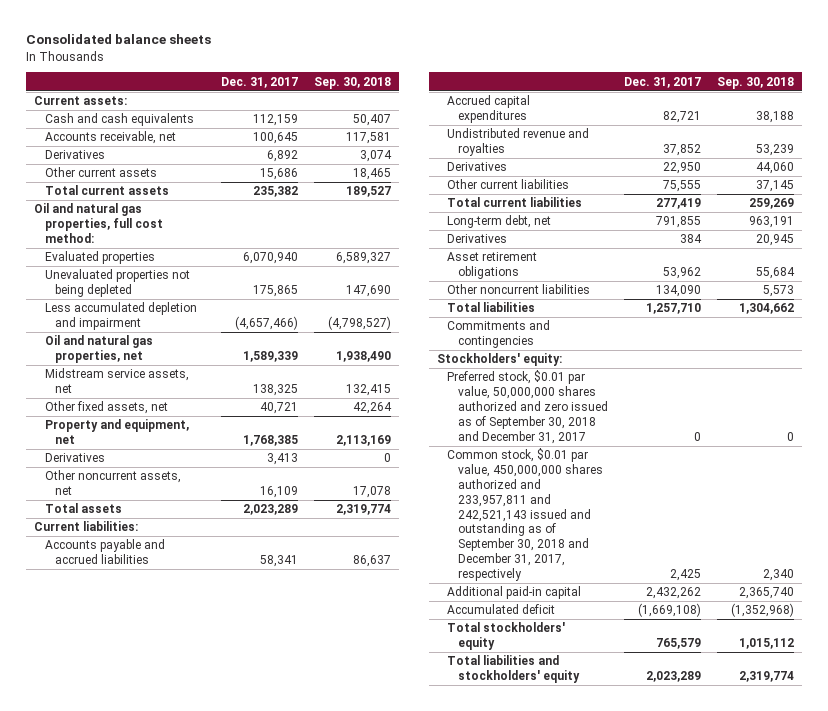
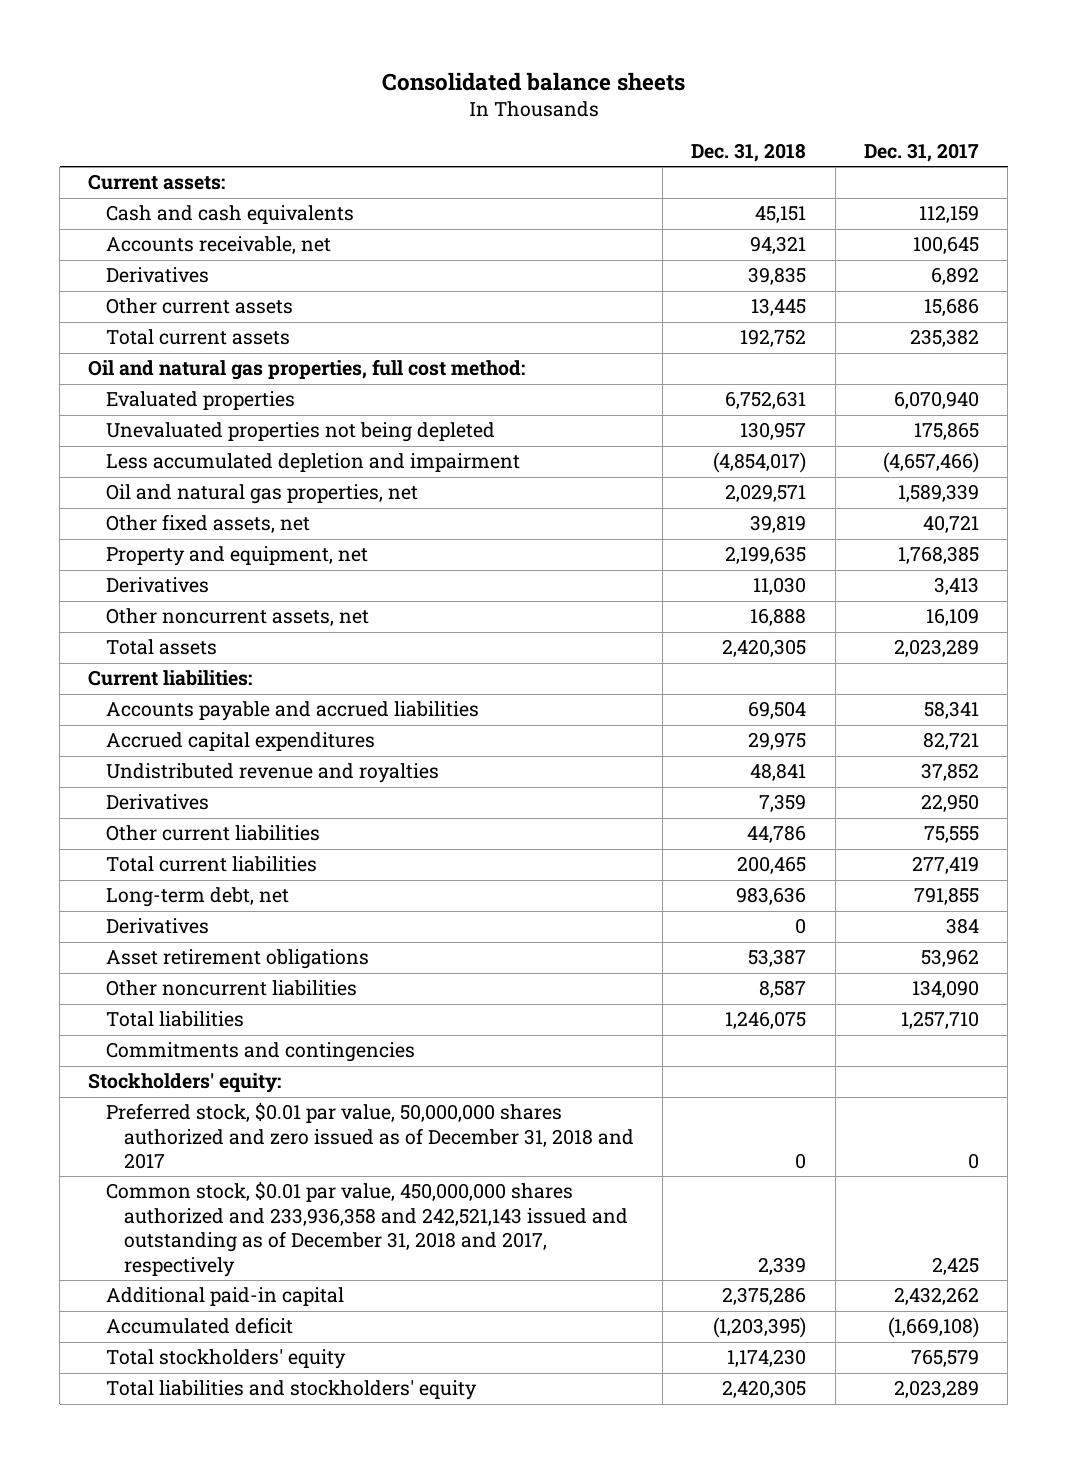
- | Dec. 31, 2017 | Sep. 30, 2018
+ | Dec. 31, 2018 | Dec. 31, 2017
- Midstream service assets, net | 138,325 | 132,415
- Preferred stock, $0.01 par value, 50,000,000 shares authorized and zero issued as of September 30, 2018 and December 31, 2017 | 0 | 0
- Common stock, $0.01 par value, 450,000,000 shares authorized and 233,957,811 and 242,521,143 issued and outstanding as of September 30, 2018 and December 31, 2017, respectively | 2,425 | 2,340
+ Preferred stock, $0.01 par value, 50,000,000 shares authorized and zero issued as of December 31, 2018 and 2017 | 0 | 0
+ Common stock, $0.01 par value, 450,000,000 shares authorized and 233,936,358 and 242,521,143 issued and outstanding as of December 31, 2018 and 2017, respectively | 2,339 | 2,425

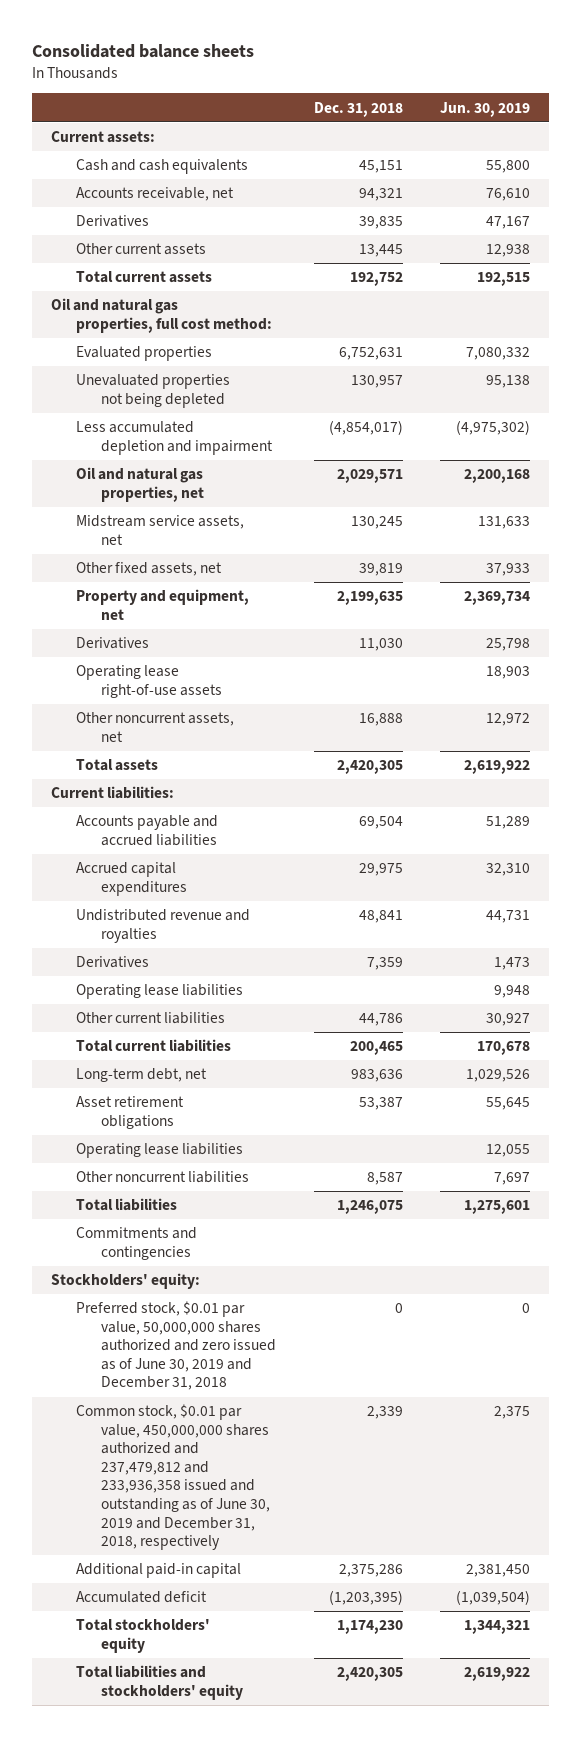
- | Dec. 31, 2018 | Dec. 31, 2017
+ | Dec. 31, 2018 | Jun. 30, 2019
+ Midstream service assets, net | 130,245 | 131,633
+ Operating lease right-of-use assets | | 18,903
+ Operating lease liabilities | | 9,948
- Derivatives | 0 | 384
+ Operating lease liabilities | | 12,055
- Preferred stock, $0.01 par value, 50,000,000 shares authorized and zero issued as of December 31, 2018 and 2017 | 0 | 0
- Common stock, $0.01 par value, 450,000,000 shares authorized and 233,936,358 and 242,521,143 issued and outstanding as of December 31, 2018 and 2017, respectively | 2,339 | 2,425
+ Preferred stock, $0.01 par value, 50,000,000 shares authorized and zero issued as of June 30, 2019 and December 31, 2018 | 0 | 0
+ Common stock, $0.01 par value, 450,000,000 shares authorized and 237,479,812 and 233,936,358 issued and outstanding as of June 30, 2019 and December 31, 2018, respectively | 2,339 | 2,375

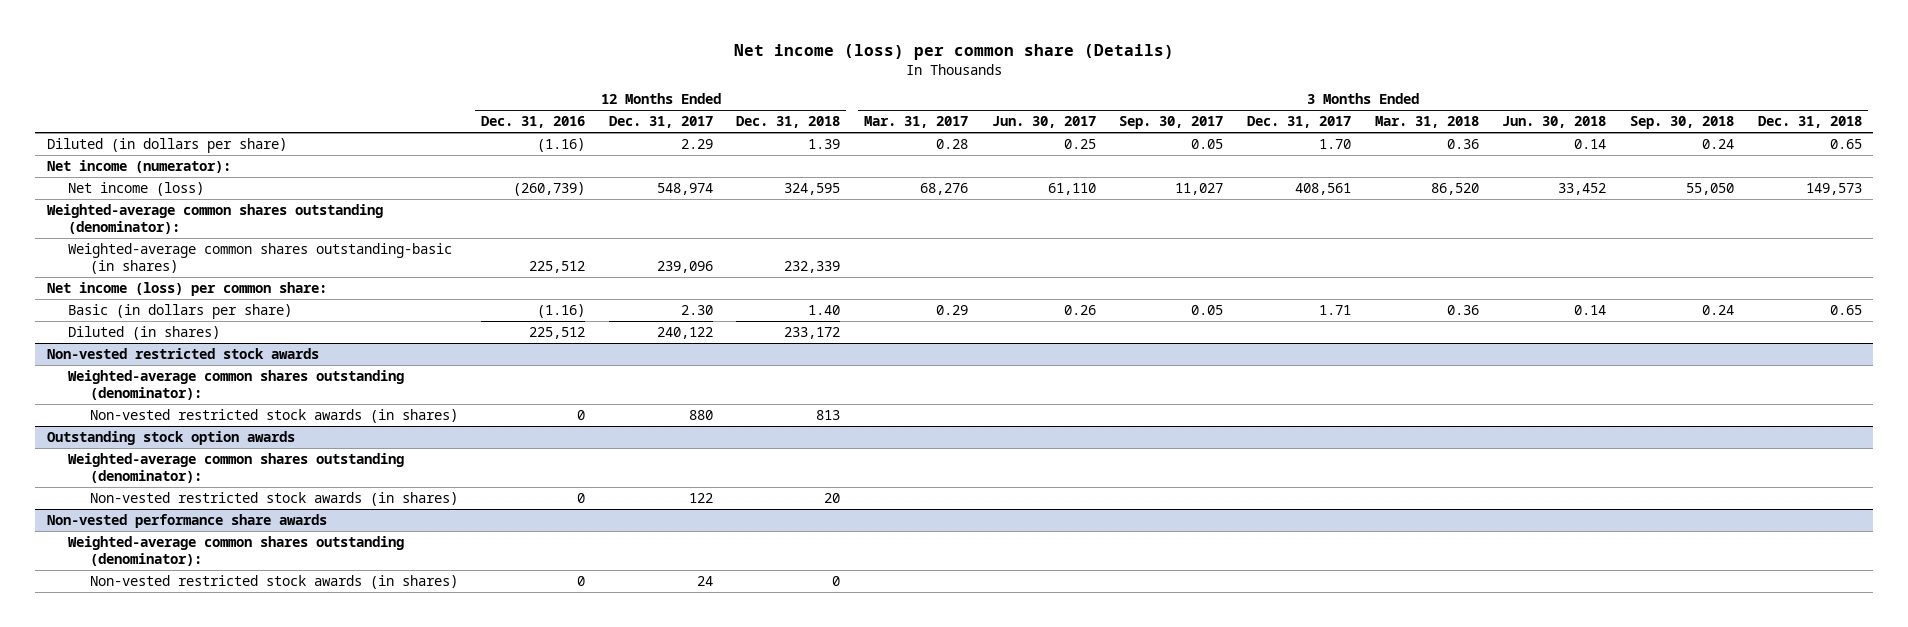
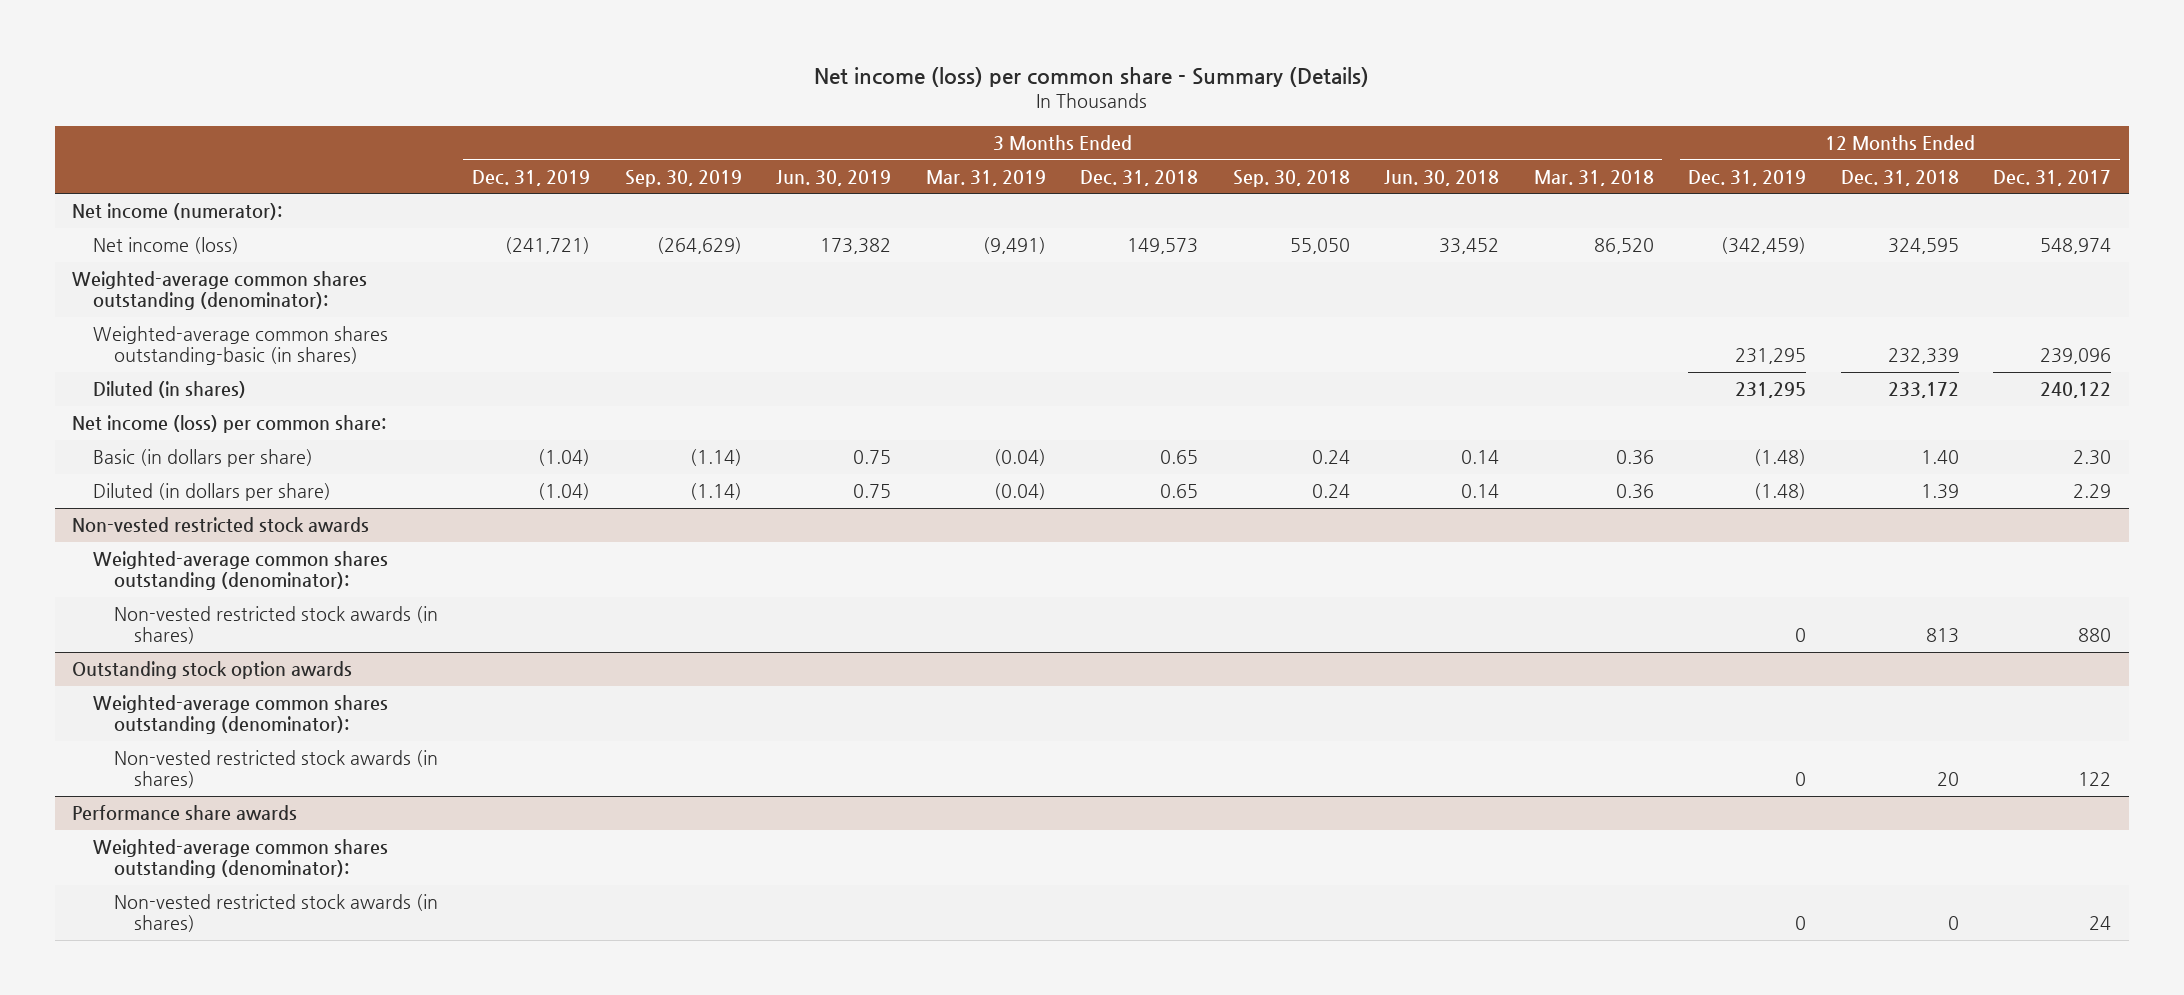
- Net income (loss) per common share (Details)
+ Net income (loss) per common share - Summary (Details)
- | 12 Months Ended Dec. 31, 2016 | 12 Months Ended Dec. 31, 2017 | 12 Months Ended Dec. 31, 2018 | 3 Months Ended Mar. 31, 2017 | 3 Months Ended Jun. 30, 2017 | 3 Months Ended Sep. 30, 2017 | 3 Months Ended Dec. 31, 2017 | 3 Months Ended Mar. 31, 2018 | 3 Months Ended Jun. 30, 2018 | 3 Months Ended Sep. 30, 2018 | 3 Months Ended Dec. 31, 2018
+ | 3 Months Ended Dec. 31, 2019 | 3 Months Ended Sep. 30, 2019 | 3 Months Ended Jun. 30, 2019 | 3 Months Ended Mar. 31, 2019 | 3 Months Ended Dec. 31, 2018 | 3 Months Ended Sep. 30, 2018 | 3 Months Ended Jun. 30, 2018 | 3 Months Ended Mar. 31, 2018 | 12 Months Ended Dec. 31, 2019 | 12 Months Ended Dec. 31, 2018 | 12 Months Ended Dec. 31, 2017
moved up: Diluted (in shares) | | | | | | | | | 231,295 | 233,172 | 240,122
moved down: Diluted (in dollars per share) | (1.04) | (1.14) | 0.75 | (0.04) | 0.65 | 0.24 | 0.14 | 0.36 | (1.48) | 1.39 | 2.29
- Non-vested performance share awards
+ Performance share awards

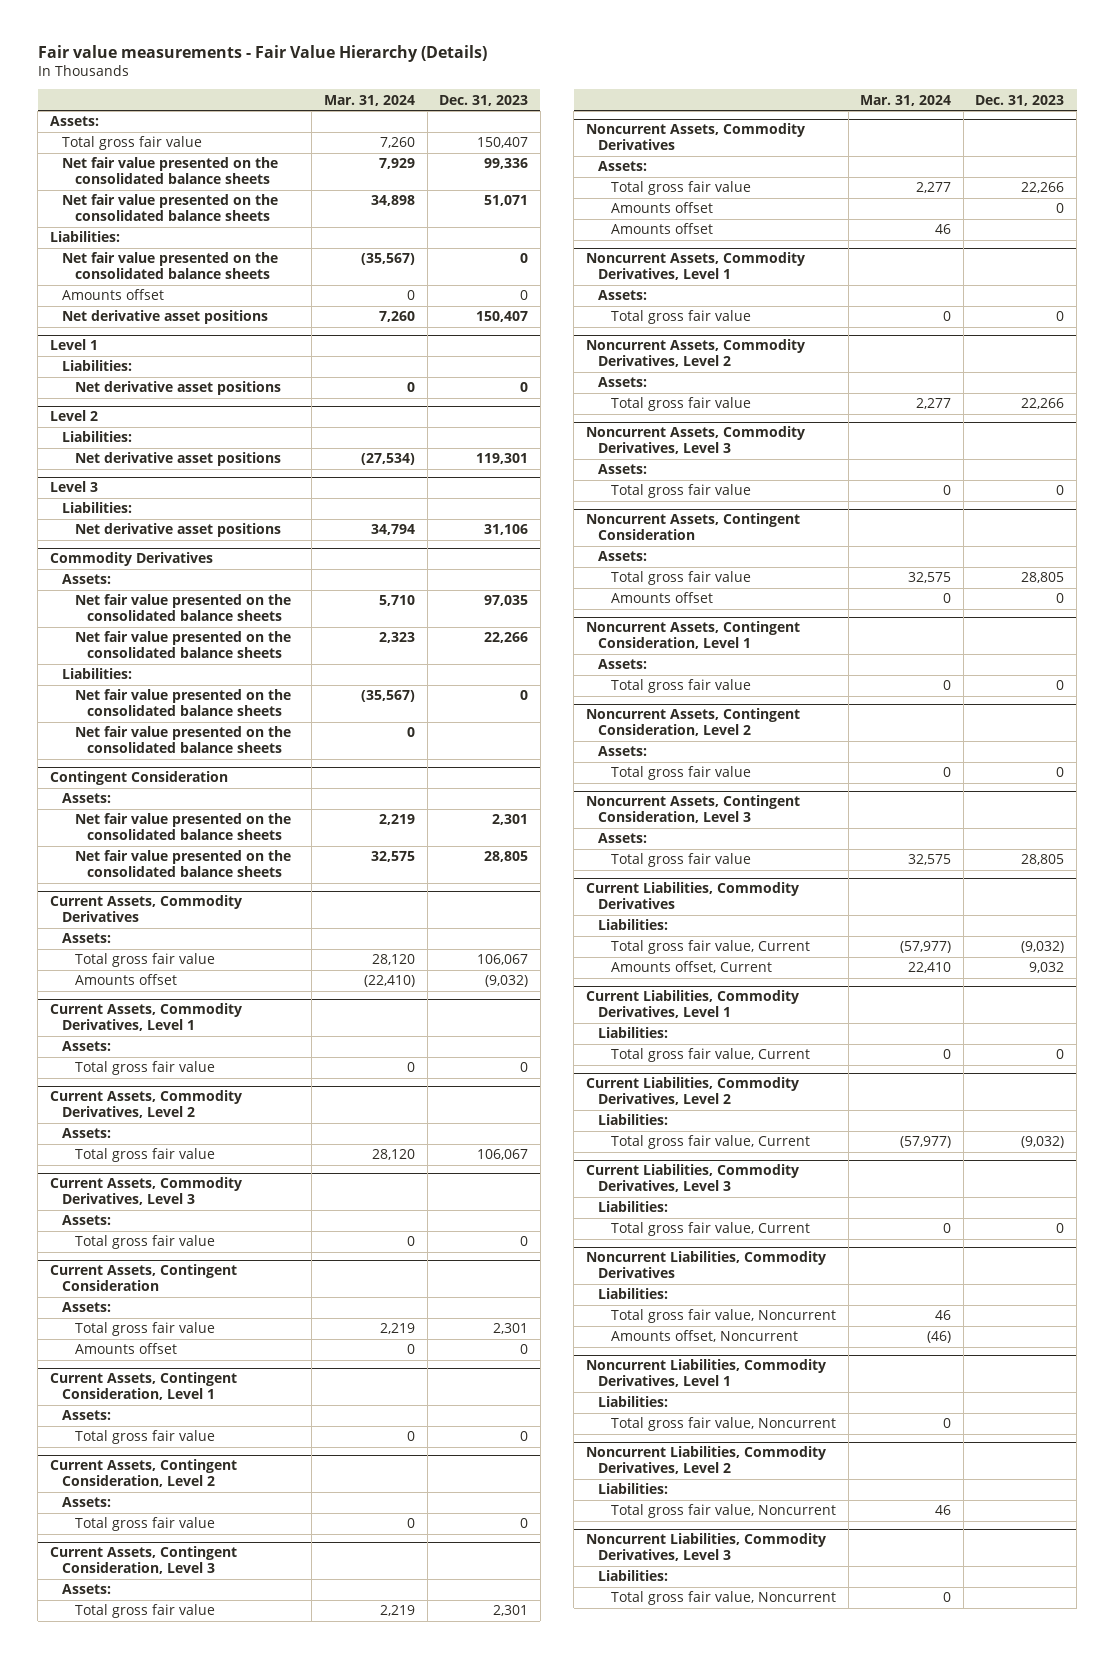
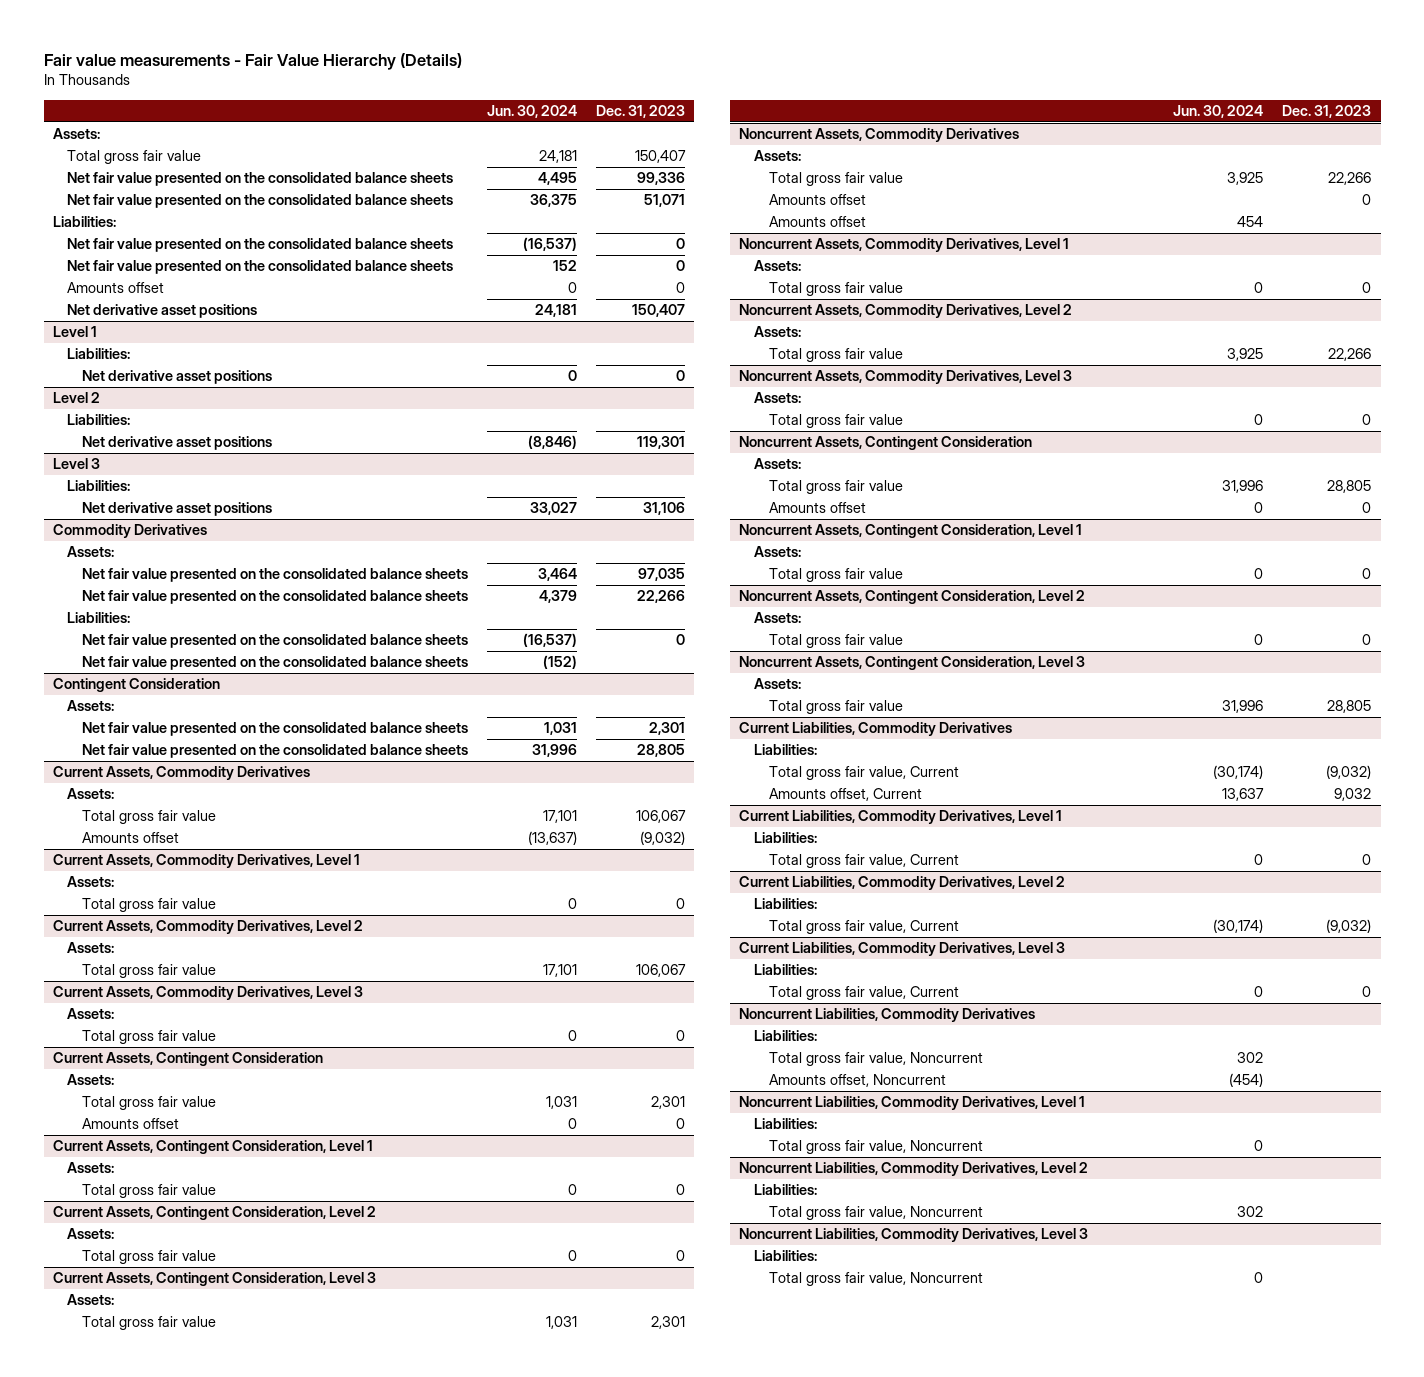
- | Mar. 31, 2024 | Dec. 31, 2023
+ | Jun. 30, 2024 | Dec. 31, 2023
+ Net fair value presented on the consolidated balance sheets | 152 | 0

